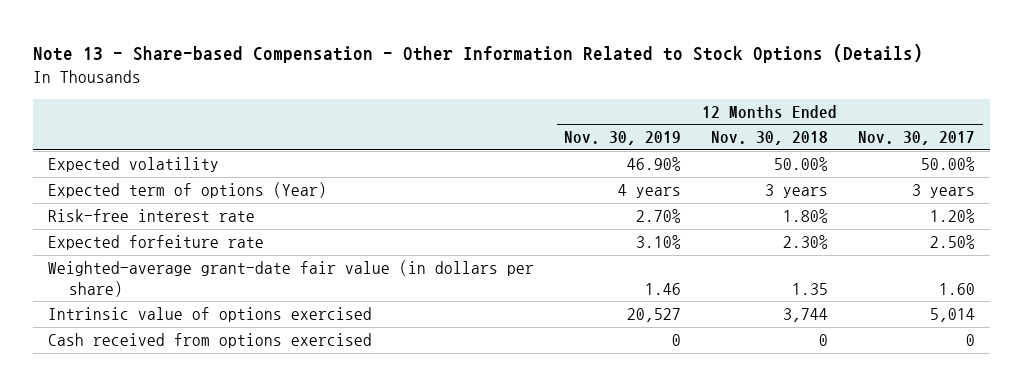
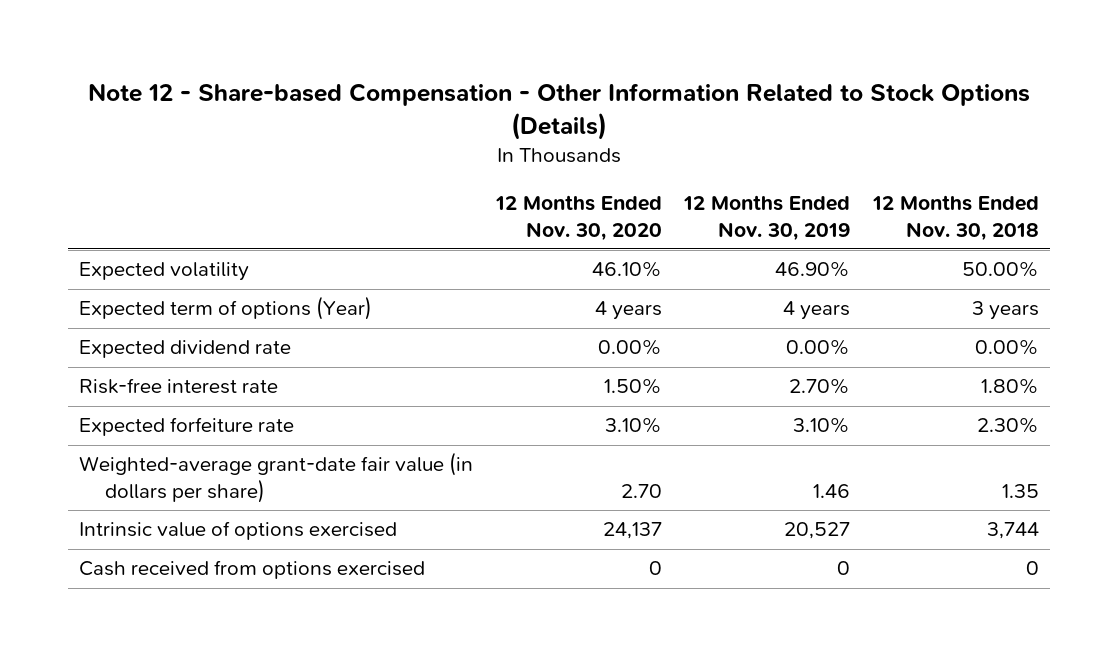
- Note 13 - Share-based Compensation - Other Information Related to Stock Options (Details)
+ Note 12 - Share-based Compensation - Other Information Related to Stock Options (Details)
- | 12 Months Ended Nov. 30, 2019 | 12 Months Ended Nov. 30, 2018 | 12 Months Ended Nov. 30, 2017
+ | 12 Months Ended Nov. 30, 2020 | 12 Months Ended Nov. 30, 2019 | 12 Months Ended Nov. 30, 2018
+ Expected dividend rate | 0.00% | 0.00% | 0.00%

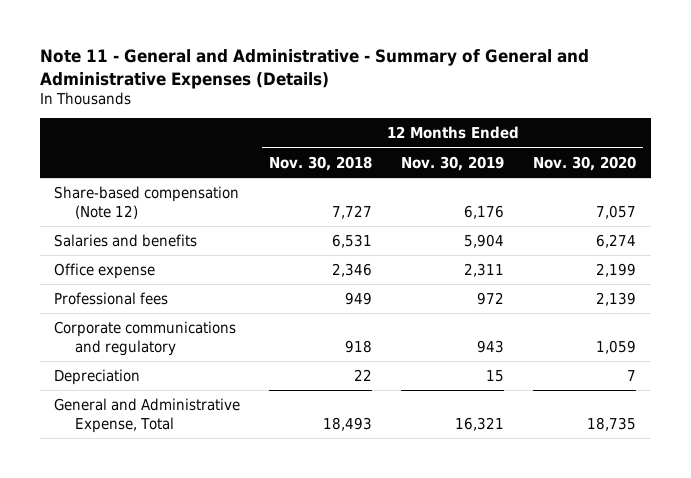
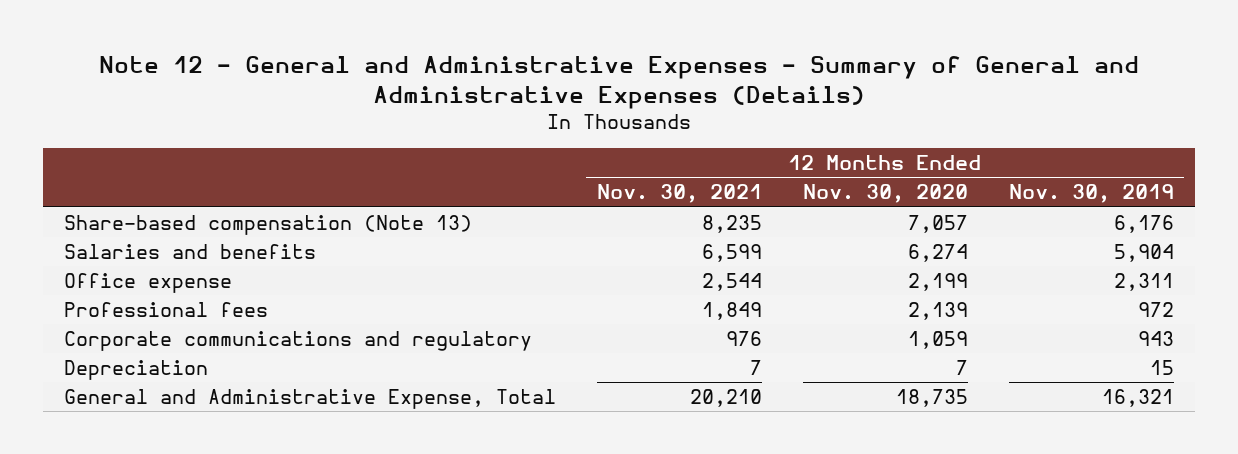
- Note 11 - General and Administrative - Summary of General and Administrative Expenses (Details)
+ Note 12 - General and Administrative Expenses - Summary of General and Administrative Expenses (Details)
- | 12 Months Ended Nov. 30, 2018 | 12 Months Ended Nov. 30, 2019 | 12 Months Ended Nov. 30, 2020
+ | 12 Months Ended Nov. 30, 2021 | 12 Months Ended Nov. 30, 2020 | 12 Months Ended Nov. 30, 2019
- Share-based compensation (Note 12) | 7,727 | 6,176 | 7,057
+ Share-based compensation (Note 13) | 8,235 | 7,057 | 6,176

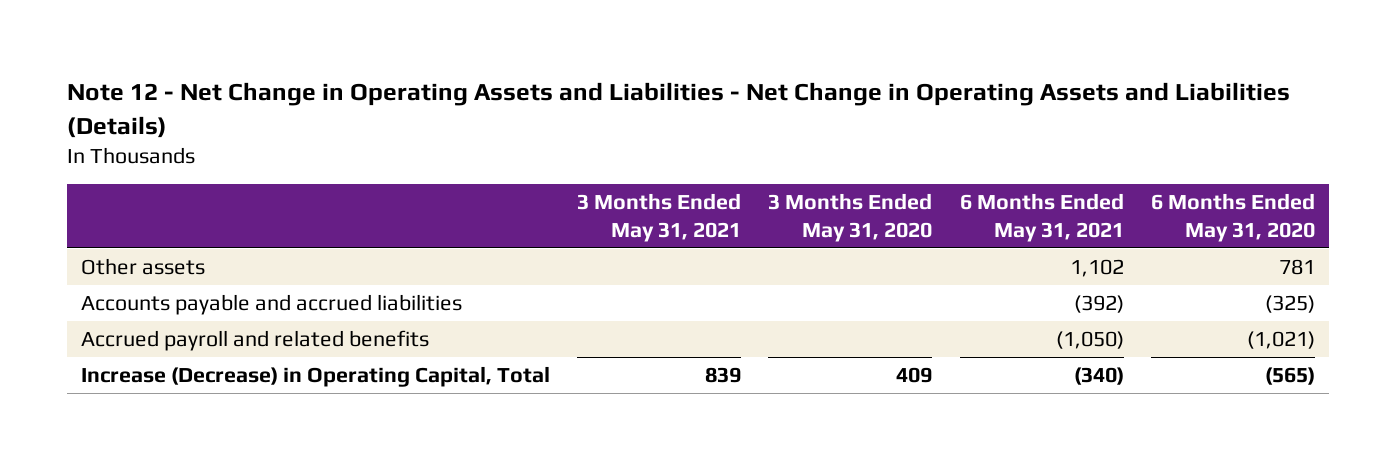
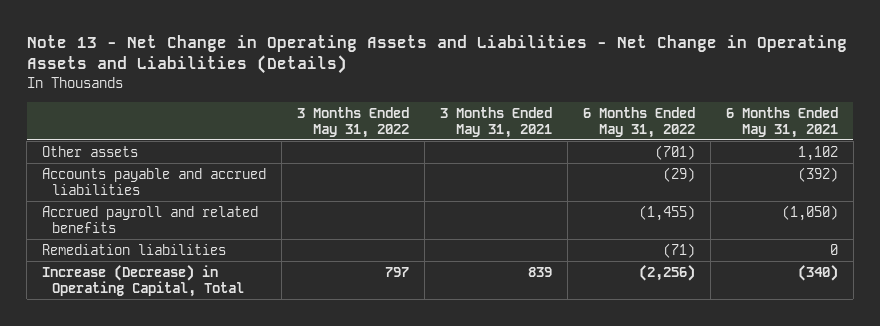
- Note 12 - Net Change in Operating Assets and Liabilities - Net Change in Operating Assets and Liabilities (Details)
+ Note 13 - Net Change in Operating Assets and Liabilities - Net Change in Operating Assets and Liabilities (Details)
- | 3 Months Ended May 31, 2021 | 3 Months Ended May 31, 2020 | 6 Months Ended May 31, 2021 | 6 Months Ended May 31, 2020
+ | 3 Months Ended May 31, 2022 | 3 Months Ended May 31, 2021 | 6 Months Ended May 31, 2022 | 6 Months Ended May 31, 2021
+ Remediation liabilities | | | (71) | 0

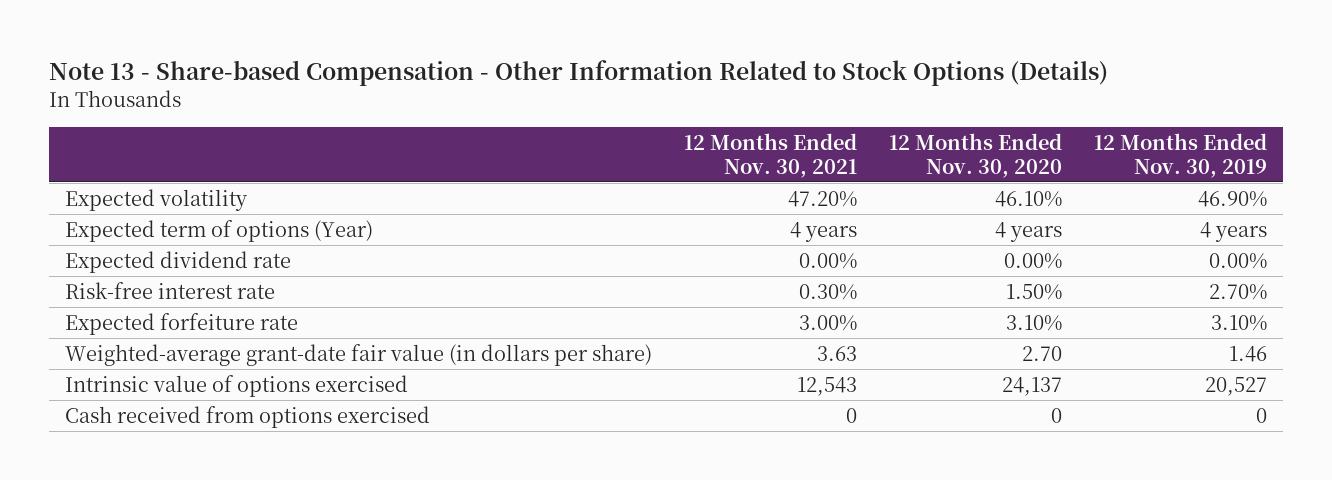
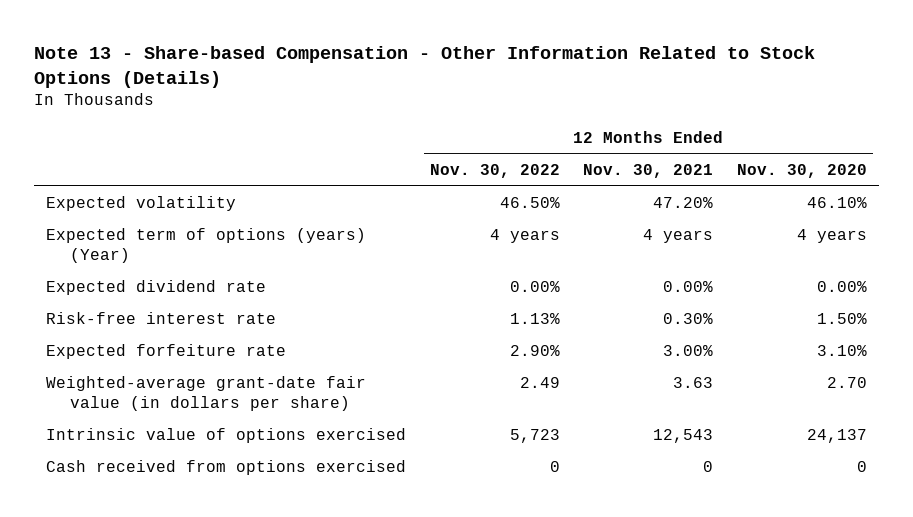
- | 12 Months Ended Nov. 30, 2021 | 12 Months Ended Nov. 30, 2020 | 12 Months Ended Nov. 30, 2019
+ | 12 Months Ended Nov. 30, 2022 | 12 Months Ended Nov. 30, 2021 | 12 Months Ended Nov. 30, 2020
- Expected term of options (Year) | 4 years | 4 years | 4 years
+ Expected term of options (years) (Year) | 4 years | 4 years | 4 years

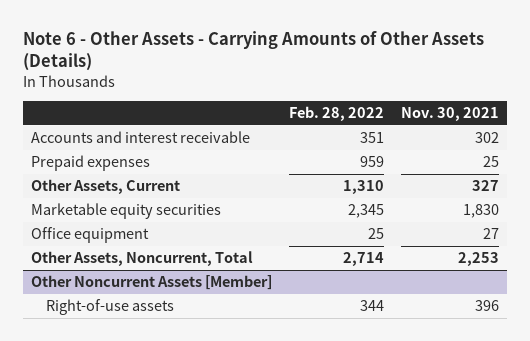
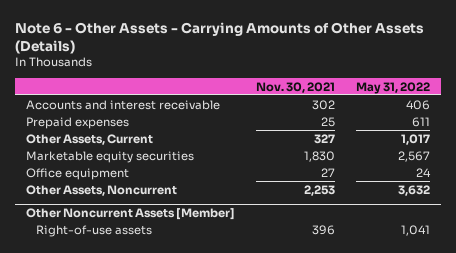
- | Feb. 28, 2022 | Nov. 30, 2021
+ | Nov. 30, 2021 | May 31, 2022
- Other Assets, Noncurrent, Total | 2,714 | 2,253
+ Other Assets, Noncurrent | 2,253 | 3,632

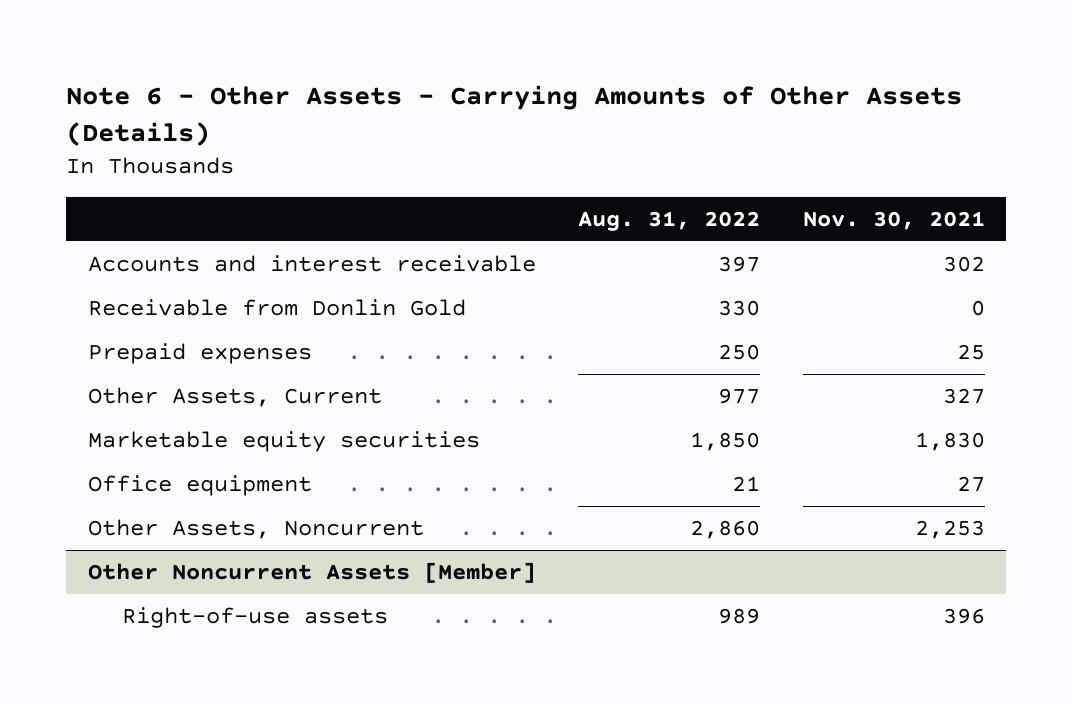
- | Nov. 30, 2021 | May 31, 2022
+ | Aug. 31, 2022 | Nov. 30, 2021
+ Receivable from Donlin Gold | 330 | 0

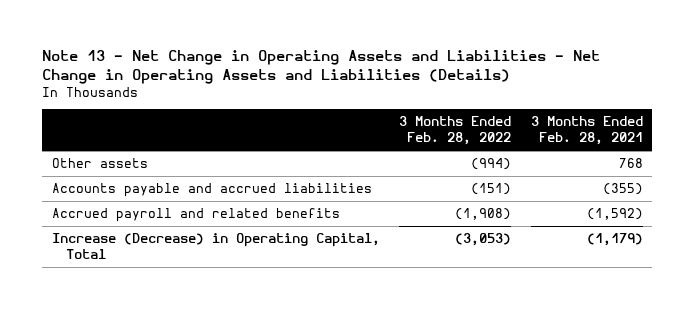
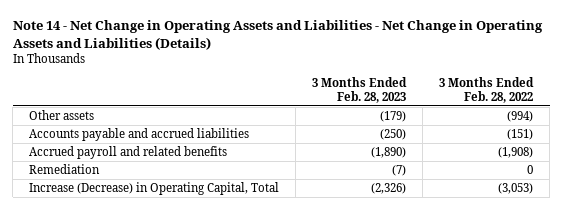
- Note 13 - Net Change in Operating Assets and Liabilities - Net Change in Operating Assets and Liabilities (Details)
+ Note 14 - Net Change in Operating Assets and Liabilities - Net Change in Operating Assets and Liabilities (Details)
- | 3 Months Ended Feb. 28, 2022 | 3 Months Ended Feb. 28, 2021
+ | 3 Months Ended Feb. 28, 2023 | 3 Months Ended Feb. 28, 2022
+ Remediation | (7) | 0

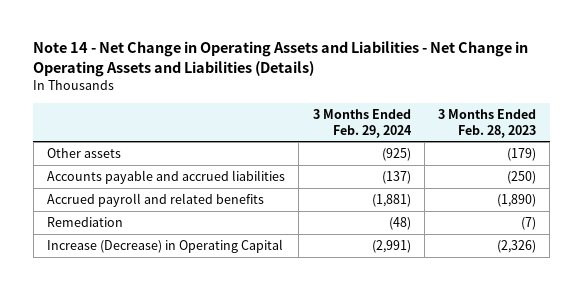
- | 3 Months Ended Feb. 28, 2023 | 3 Months Ended Feb. 28, 2022
+ | 3 Months Ended Feb. 29, 2024 | 3 Months Ended Feb. 28, 2023
- Increase (Decrease) in Operating Capital, Total | (2,326) | (3,053)
+ Increase (Decrease) in Operating Capital | (2,991) | (2,326)

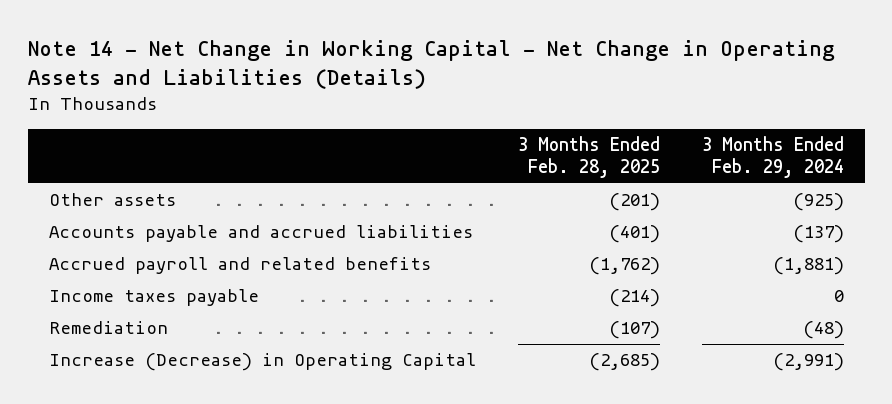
- Note 14 - Net Change in Operating Assets and Liabilities - Net Change in Operating Assets and Liabilities (Details)
+ Note 14 - Net Change in Working Capital - Net Change in Operating Assets and Liabilities (Details)
- | 3 Months Ended Feb. 29, 2024 | 3 Months Ended Feb. 28, 2023
+ | 3 Months Ended Feb. 28, 2025 | 3 Months Ended Feb. 29, 2024
+ Income taxes payable | (214) | 0

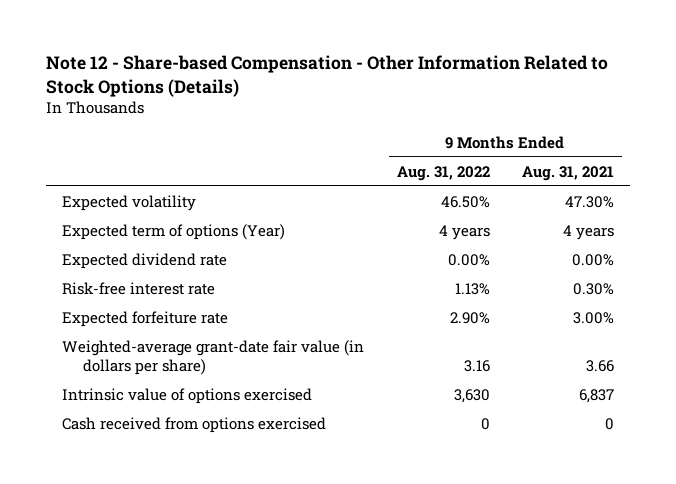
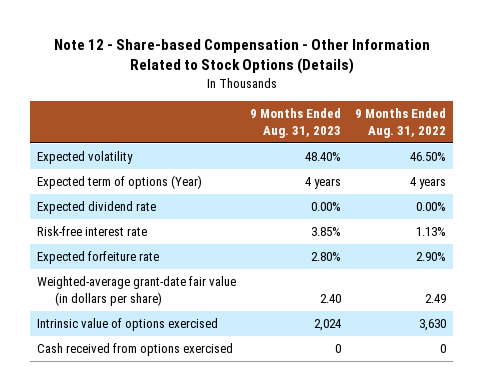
- | 9 Months Ended Aug. 31, 2022 | 9 Months Ended Aug. 31, 2021
+ | 9 Months Ended Aug. 31, 2023 | 9 Months Ended Aug. 31, 2022
- Weighted-average grant-date fair value (in dollars per share) | 3.16 | 3.66
+ Weighted-average grant-date fair value (in dollars per share) | 2.40 | 2.49

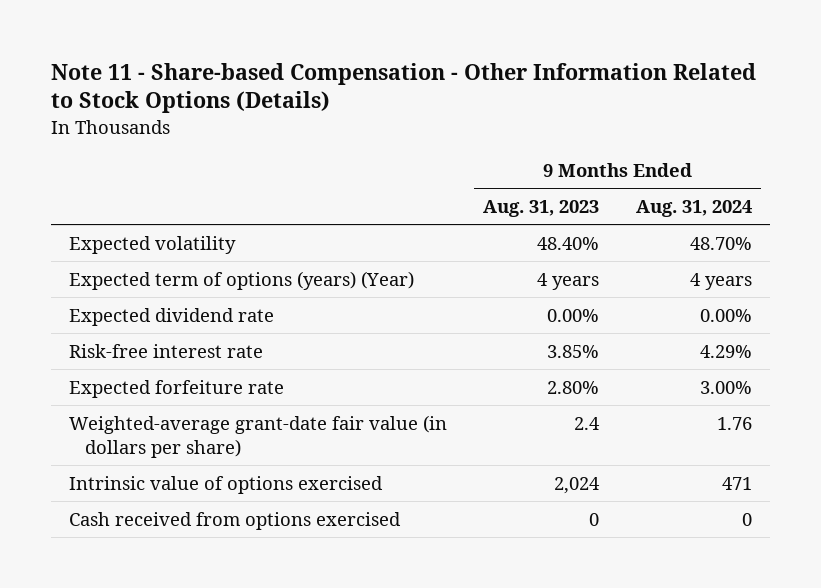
- Note 12 - Share-based Compensation - Other Information Related to Stock Options (Details)
+ Note 11 - Share-based Compensation - Other Information Related to Stock Options (Details)
- | 9 Months Ended Aug. 31, 2023 | 9 Months Ended Aug. 31, 2022
+ | 9 Months Ended Aug. 31, 2023 | 9 Months Ended Aug. 31, 2024
- Expected term of options (Year) | 4 years | 4 years
+ Expected term of options (years) (Year) | 4 years | 4 years
- Weighted-average grant-date fair value (in dollars per share) | 2.40 | 2.49
+ Weighted-average grant-date fair value (in dollars per share) | 2.4 | 1.76

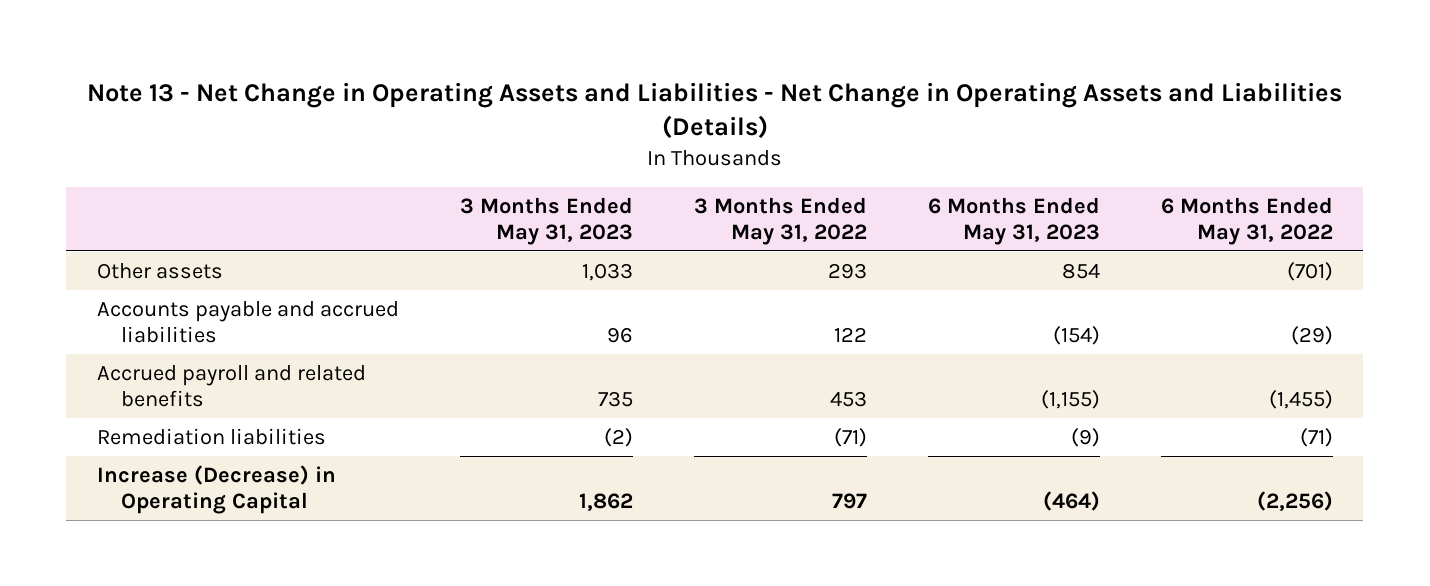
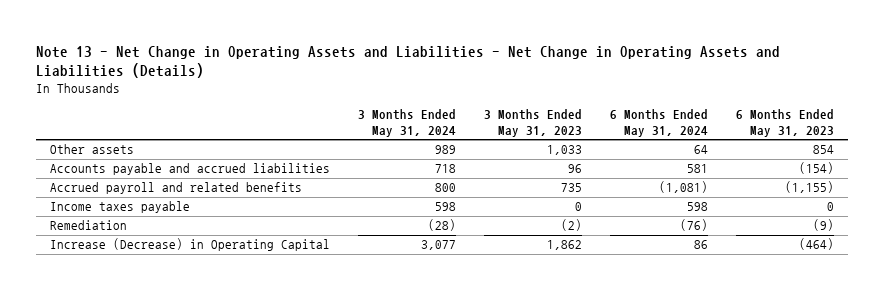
- | 3 Months Ended May 31, 2023 | 3 Months Ended May 31, 2022 | 6 Months Ended May 31, 2023 | 6 Months Ended May 31, 2022
+ | 3 Months Ended May 31, 2024 | 3 Months Ended May 31, 2023 | 6 Months Ended May 31, 2024 | 6 Months Ended May 31, 2023
- Remediation liabilities | (2) | (71) | (9) | (71)
+ Income taxes payable | 598 | 0 | 598 | 0
+ Remediation | (28) | (2) | (76) | (9)

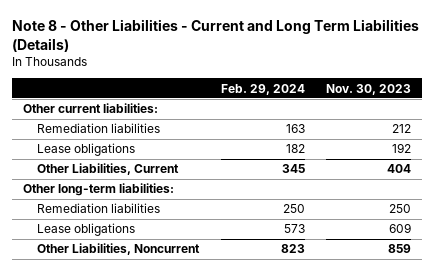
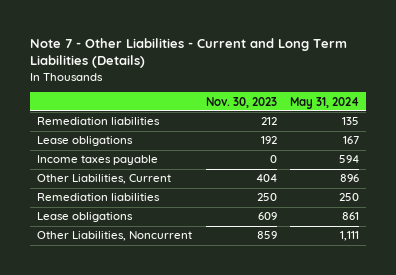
- Note 8 - Other Liabilities - Current and Long Term Liabilities (Details)
+ Note 7 - Other Liabilities - Current and Long Term Liabilities (Details)
- | Feb. 29, 2024 | Nov. 30, 2023
+ | Nov. 30, 2023 | May 31, 2024
- Other current liabilities:
+ Income taxes payable | 0 | 594
- Other long-term liabilities:

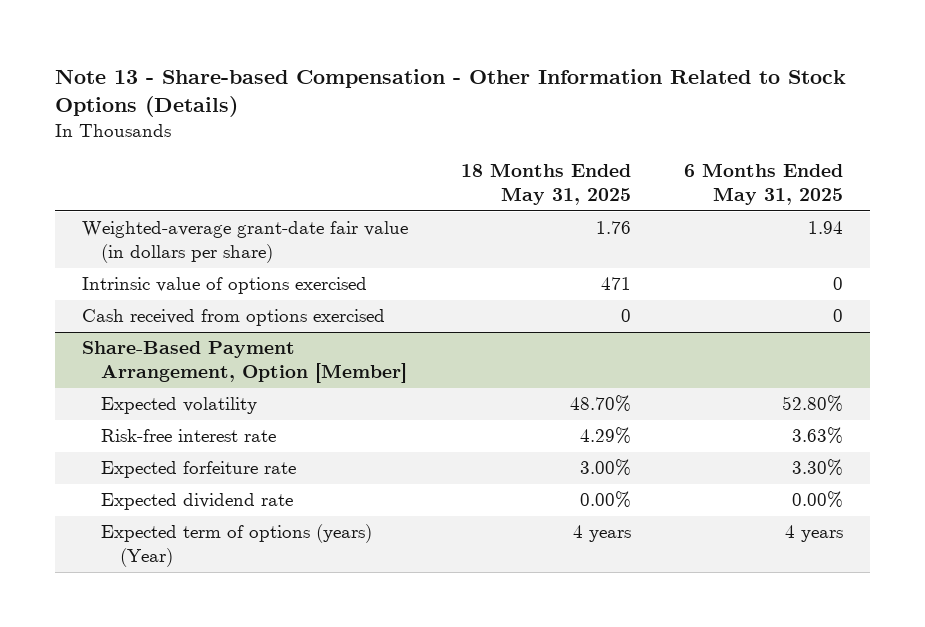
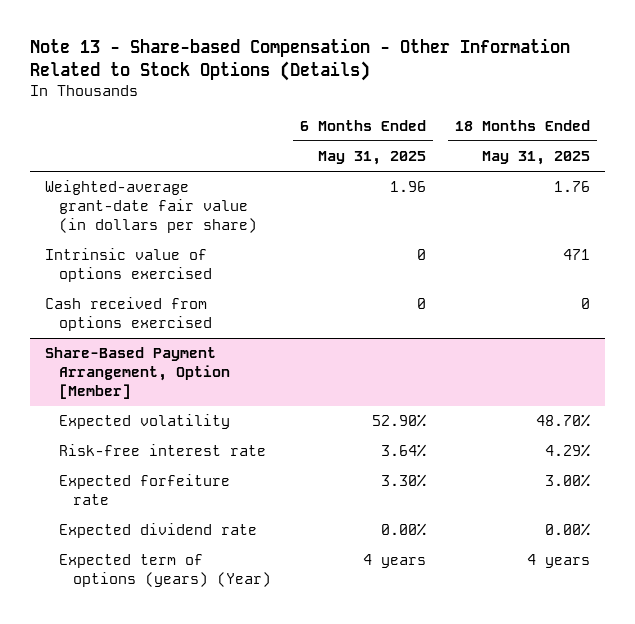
- | 18 Months Ended May 31, 2025 | 6 Months Ended May 31, 2025
+ | 6 Months Ended May 31, 2025 | 18 Months Ended May 31, 2025
- Weighted-average grant-date fair value (in dollars per share) | 1.76 | 1.94
+ Weighted-average grant-date fair value (in dollars per share) | 1.96 | 1.76
@ Share-Based Payment Arrangement, Option [Member]
- Expected volatility | 48.70% | 52.80%
- Risk-free interest rate | 4.29% | 3.63%
+ Expected volatility | 52.90% | 48.70%
+ Risk-free interest rate | 3.64% | 4.29%

